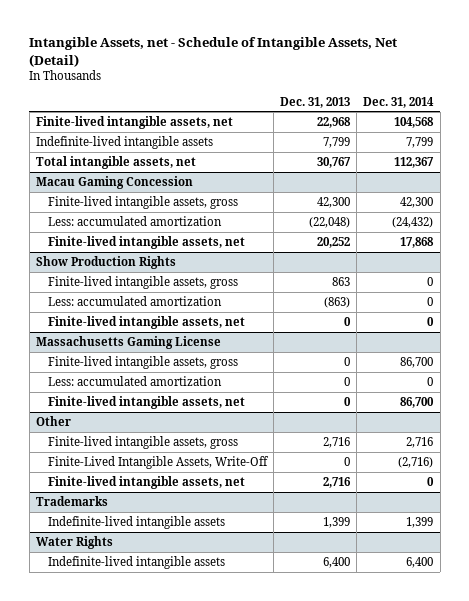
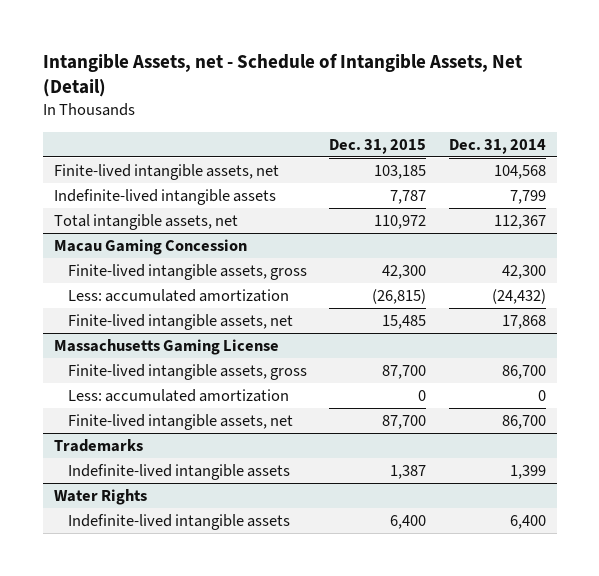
- | Dec. 31, 2013 | Dec. 31, 2014
+ | Dec. 31, 2015 | Dec. 31, 2014
- Show Production Rights
- Finite-lived intangible assets, gross | 863 | 0
- Less: accumulated amortization | (863) | 0
- Finite-lived intangible assets, net | 0 | 0
- Other
- Finite-lived intangible assets, gross | 2,716 | 2,716
- Finite-Lived Intangible Assets, Write-Off | 0 | (2,716)
- Finite-lived intangible assets, net | 2,716 | 0

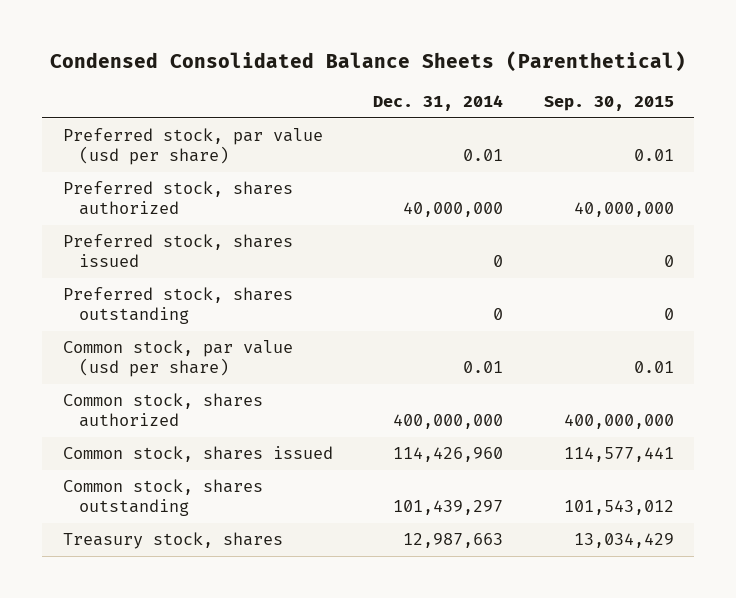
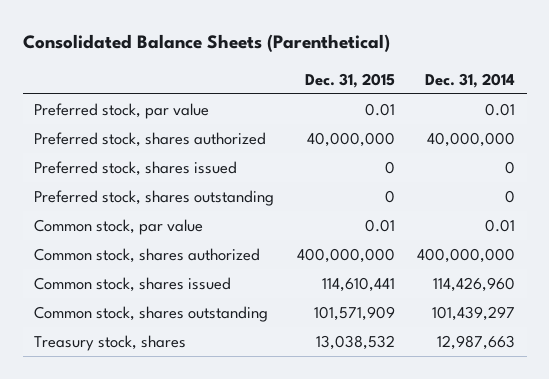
- Condensed Consolidated Balance Sheets (Parenthetical)
+ Consolidated Balance Sheets (Parenthetical)
- | Dec. 31, 2014 | Sep. 30, 2015
+ | Dec. 31, 2015 | Dec. 31, 2014
- Preferred stock, par value (usd per share) | 0.01 | 0.01
+ Preferred stock, par value | 0.01 | 0.01
- Common stock, par value (usd per share) | 0.01 | 0.01
+ Common stock, par value | 0.01 | 0.01

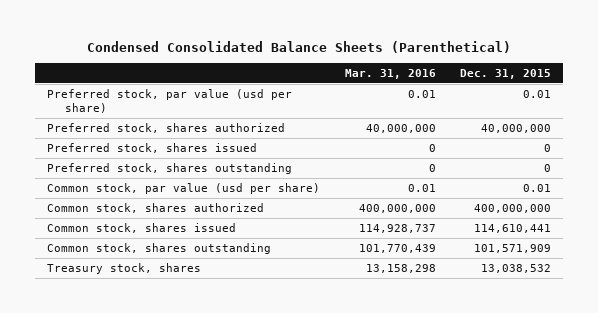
- Consolidated Balance Sheets (Parenthetical)
+ Condensed Consolidated Balance Sheets (Parenthetical)
- | Dec. 31, 2015 | Dec. 31, 2014
+ | Mar. 31, 2016 | Dec. 31, 2015
- Preferred stock, par value | 0.01 | 0.01
+ Preferred stock, par value (usd per share) | 0.01 | 0.01
- Common stock, par value | 0.01 | 0.01
+ Common stock, par value (usd per share) | 0.01 | 0.01

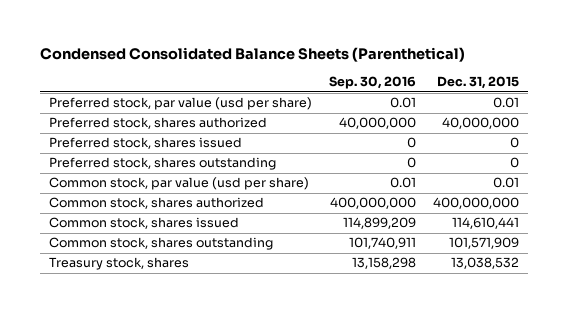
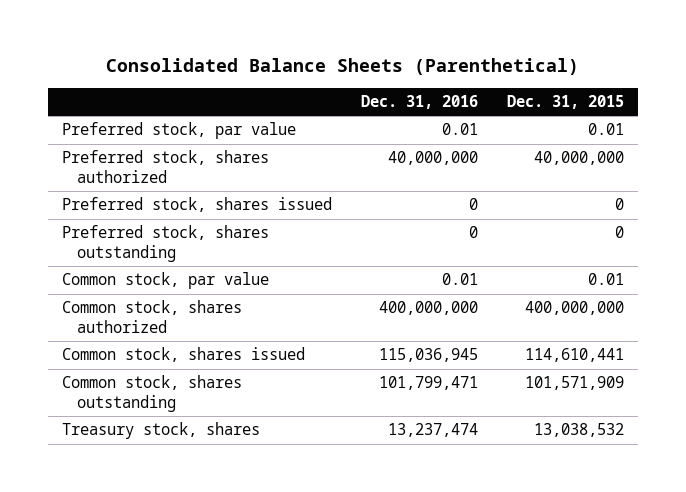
- Condensed Consolidated Balance Sheets (Parenthetical)
+ Consolidated Balance Sheets (Parenthetical)
- | Sep. 30, 2016 | Dec. 31, 2015
+ | Dec. 31, 2016 | Dec. 31, 2015
- Preferred stock, par value (usd per share) | 0.01 | 0.01
+ Preferred stock, par value | 0.01 | 0.01
- Common stock, par value (usd per share) | 0.01 | 0.01
+ Common stock, par value | 0.01 | 0.01

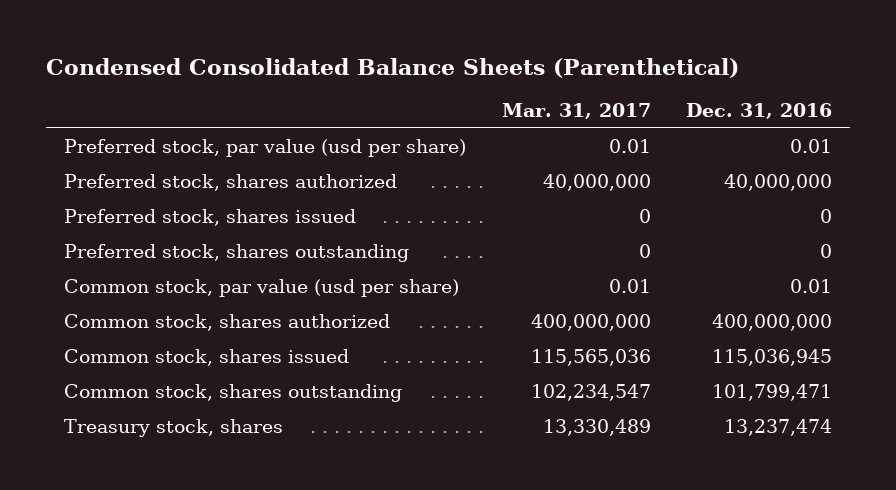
- Consolidated Balance Sheets (Parenthetical)
+ Condensed Consolidated Balance Sheets (Parenthetical)
- | Dec. 31, 2016 | Dec. 31, 2015
+ | Mar. 31, 2017 | Dec. 31, 2016
- Preferred stock, par value | 0.01 | 0.01
+ Preferred stock, par value (usd per share) | 0.01 | 0.01
- Common stock, par value | 0.01 | 0.01
+ Common stock, par value (usd per share) | 0.01 | 0.01

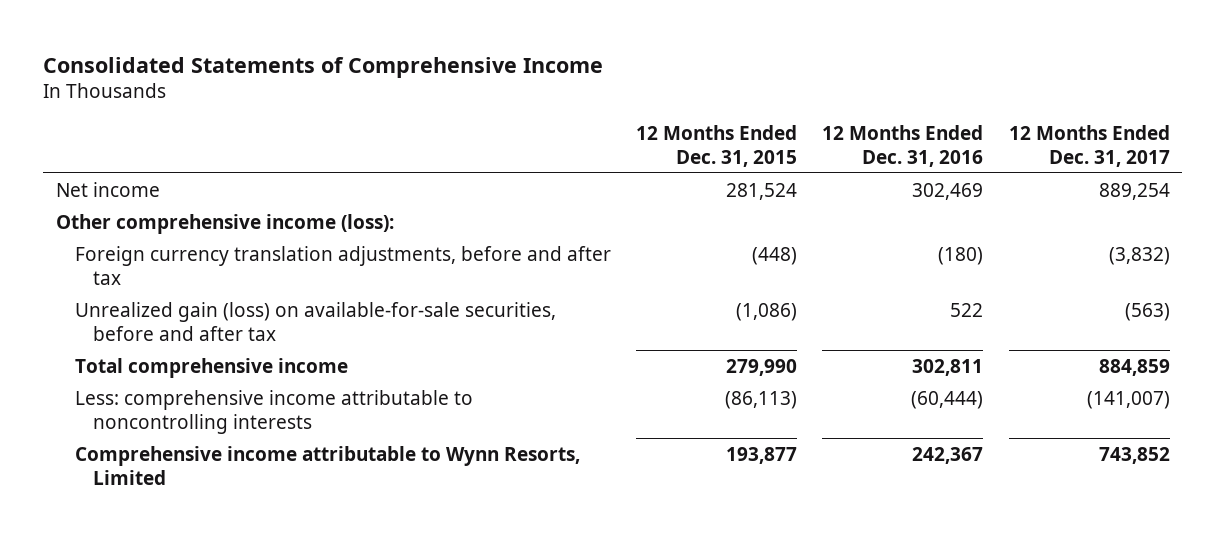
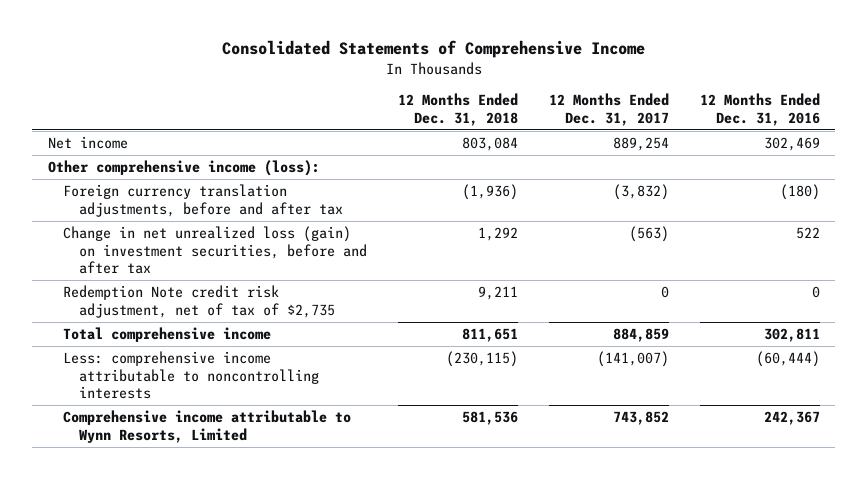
- | 12 Months Ended Dec. 31, 2015 | 12 Months Ended Dec. 31, 2016 | 12 Months Ended Dec. 31, 2017
+ | 12 Months Ended Dec. 31, 2018 | 12 Months Ended Dec. 31, 2017 | 12 Months Ended Dec. 31, 2016
- Unrealized gain (loss) on available-for-sale securities, before and after tax | (1,086) | 522 | (563)
+ Change in net unrealized loss (gain) on investment securities, before and after tax | 1,292 | (563) | 522
+ Redemption Note credit risk adjustment, net of tax of $2,735 | 9,211 | 0 | 0

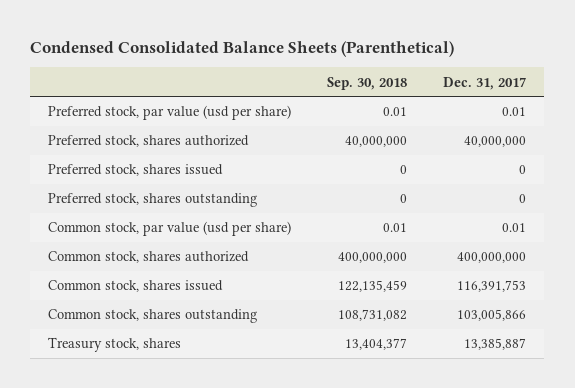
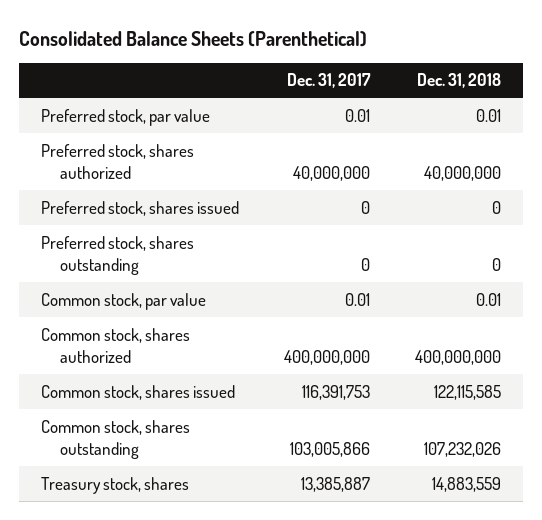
- Condensed Consolidated Balance Sheets (Parenthetical)
+ Consolidated Balance Sheets (Parenthetical)
- | Sep. 30, 2018 | Dec. 31, 2017
+ | Dec. 31, 2017 | Dec. 31, 2018
- Preferred stock, par value (usd per share) | 0.01 | 0.01
+ Preferred stock, par value | 0.01 | 0.01
- Common stock, par value (usd per share) | 0.01 | 0.01
+ Common stock, par value | 0.01 | 0.01

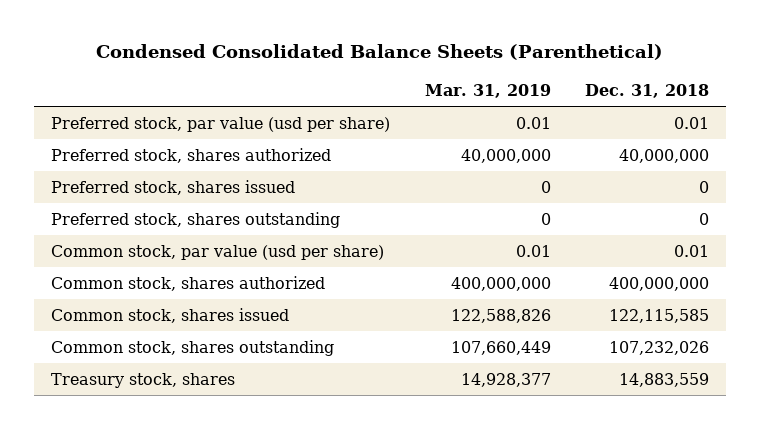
- Consolidated Balance Sheets (Parenthetical)
+ Condensed Consolidated Balance Sheets (Parenthetical)
- | Dec. 31, 2017 | Dec. 31, 2018
+ | Mar. 31, 2019 | Dec. 31, 2018
- Preferred stock, par value | 0.01 | 0.01
+ Preferred stock, par value (usd per share) | 0.01 | 0.01
- Common stock, par value | 0.01 | 0.01
+ Common stock, par value (usd per share) | 0.01 | 0.01

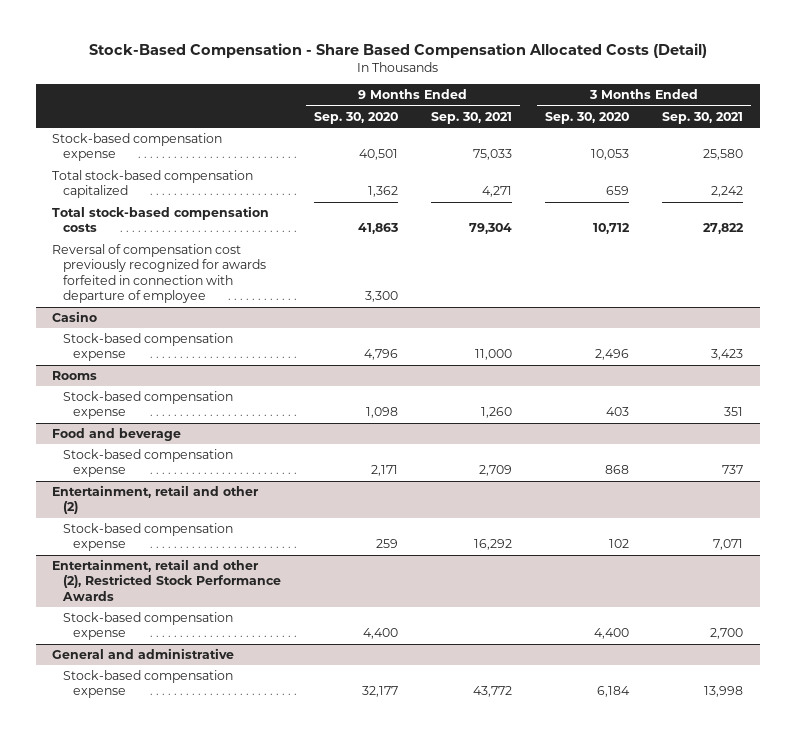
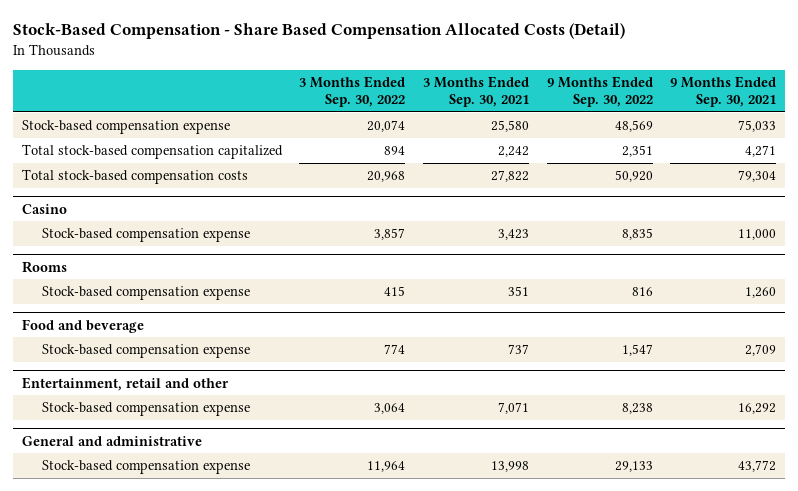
- | 9 Months Ended Sep. 30, 2020 | 9 Months Ended Sep. 30, 2021 | 3 Months Ended Sep. 30, 2020 | 3 Months Ended Sep. 30, 2021
+ | 3 Months Ended Sep. 30, 2022 | 3 Months Ended Sep. 30, 2021 | 9 Months Ended Sep. 30, 2022 | 9 Months Ended Sep. 30, 2021
- Reversal of compensation cost previously recognized for awards forfeited in connection with departure of employee | 3,300 | | |
- Entertainment, retail and other (2)
+ Entertainment, retail and other
- Entertainment, retail and other (2), Restricted Stock Performance Awards
- Stock-based compensation expense | 4,400 | | 4,400 | 2,700

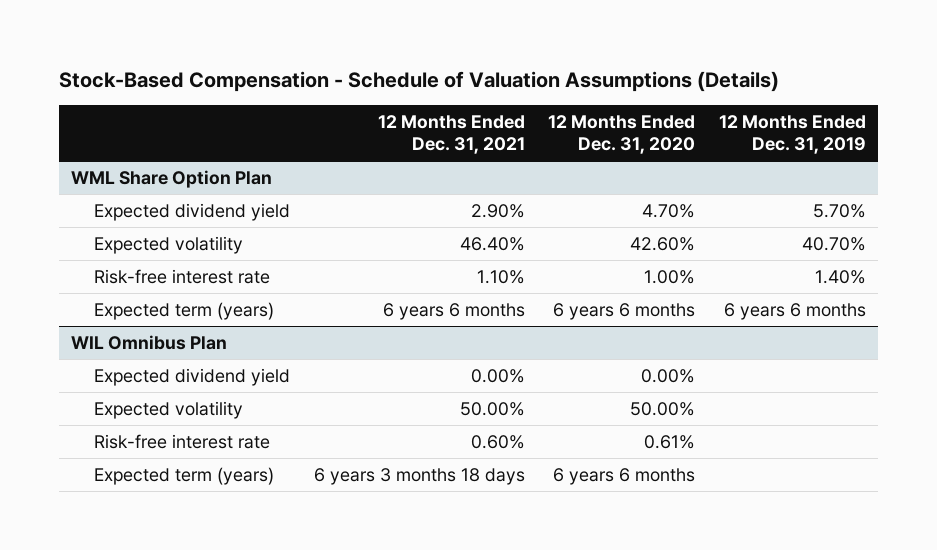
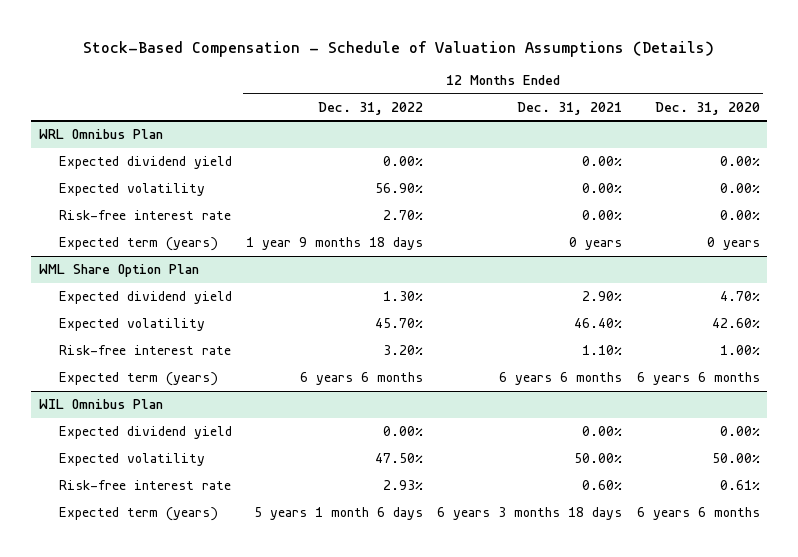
- | 12 Months Ended Dec. 31, 2021 | 12 Months Ended Dec. 31, 2020 | 12 Months Ended Dec. 31, 2019
+ | 12 Months Ended Dec. 31, 2022 | 12 Months Ended Dec. 31, 2021 | 12 Months Ended Dec. 31, 2020
+ WRL Omnibus Plan
+ Expected dividend yield | 0.00% | 0.00% | 0.00%
+ Expected volatility | 56.90% | 0.00% | 0.00%
+ Risk-free interest rate | 2.70% | 0.00% | 0.00%
+ Expected term (years) | 1 year 9 months 18 days | 0 years | 0 years

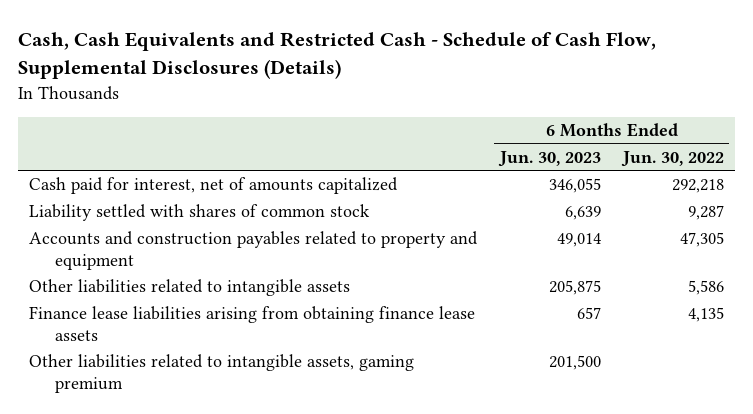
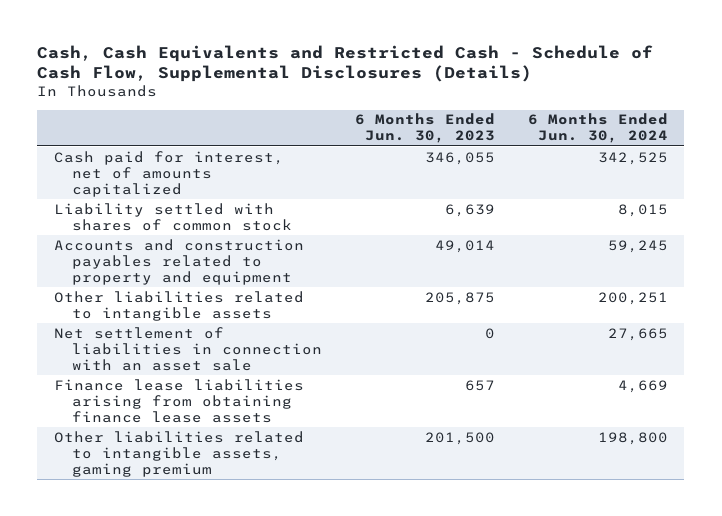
- | 6 Months Ended Jun. 30, 2023 | 6 Months Ended Jun. 30, 2022
+ | 6 Months Ended Jun. 30, 2023 | 6 Months Ended Jun. 30, 2024
+ Net settlement of liabilities in connection with an asset sale | 0 | 27,665

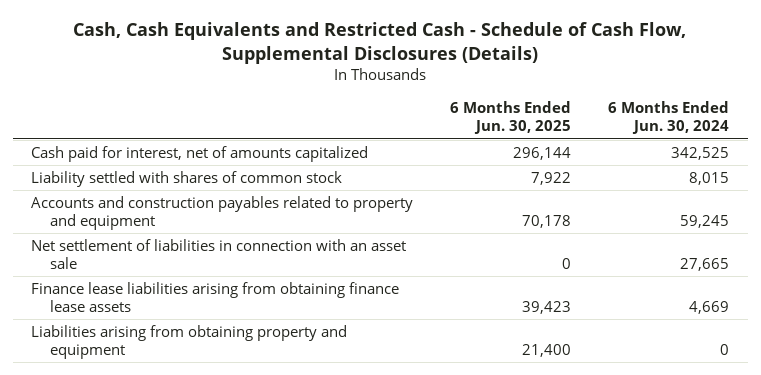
- | 6 Months Ended Jun. 30, 2023 | 6 Months Ended Jun. 30, 2024
+ | 6 Months Ended Jun. 30, 2025 | 6 Months Ended Jun. 30, 2024
- Other liabilities related to intangible assets | 205,875 | 200,251
- Other liabilities related to intangible assets, gaming premium | 201,500 | 198,800
+ Liabilities arising from obtaining property and equipment | 21,400 | 0

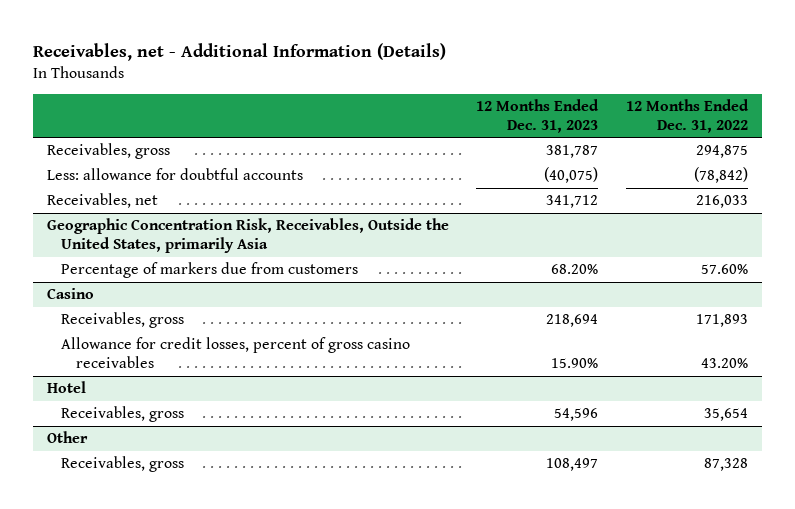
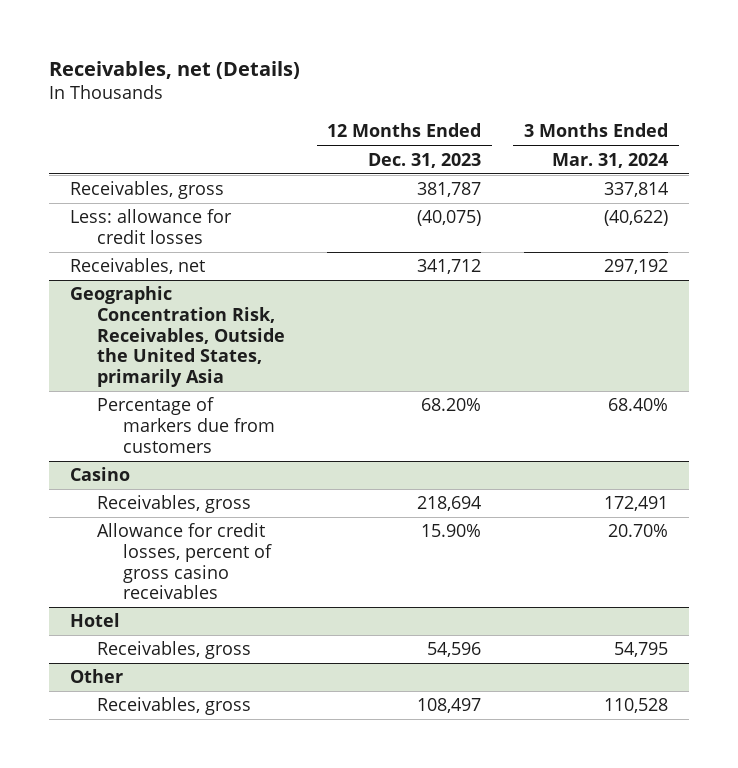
- Receivables, net - Additional Information (Details)
+ Receivables, net (Details)
- | 12 Months Ended Dec. 31, 2023 | 12 Months Ended Dec. 31, 2022
+ | 12 Months Ended Dec. 31, 2023 | 3 Months Ended Mar. 31, 2024
- Less: allowance for doubtful accounts | (40,075) | (78,842)
+ Less: allowance for credit losses | (40,075) | (40,622)

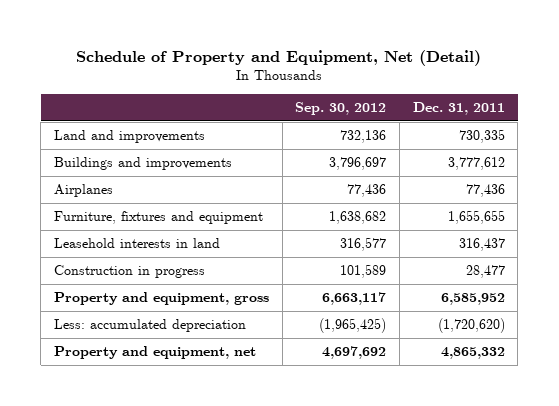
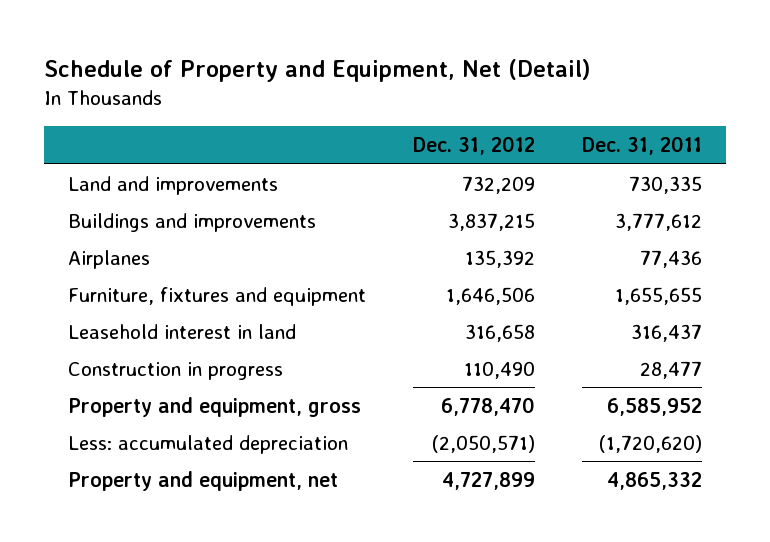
- | Sep. 30, 2012 | Dec. 31, 2011
+ | Dec. 31, 2012 | Dec. 31, 2011
- Leasehold interests in land | 316,577 | 316,437
+ Leasehold interest in land | 316,658 | 316,437

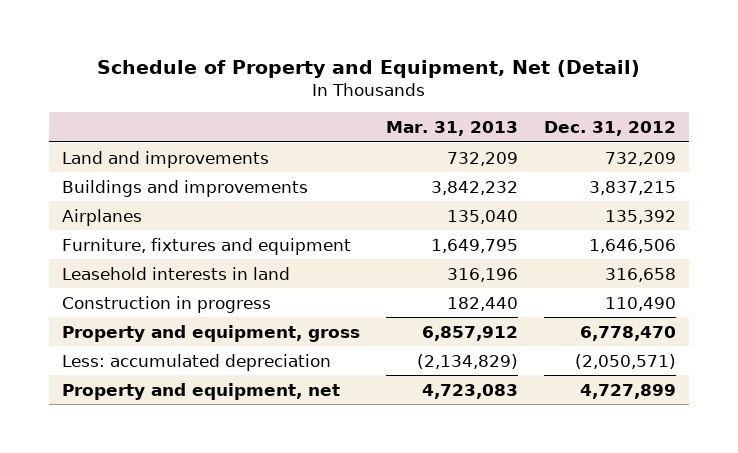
- | Dec. 31, 2012 | Dec. 31, 2011
+ | Mar. 31, 2013 | Dec. 31, 2012
- Leasehold interest in land | 316,658 | 316,437
+ Leasehold interests in land | 316,196 | 316,658

